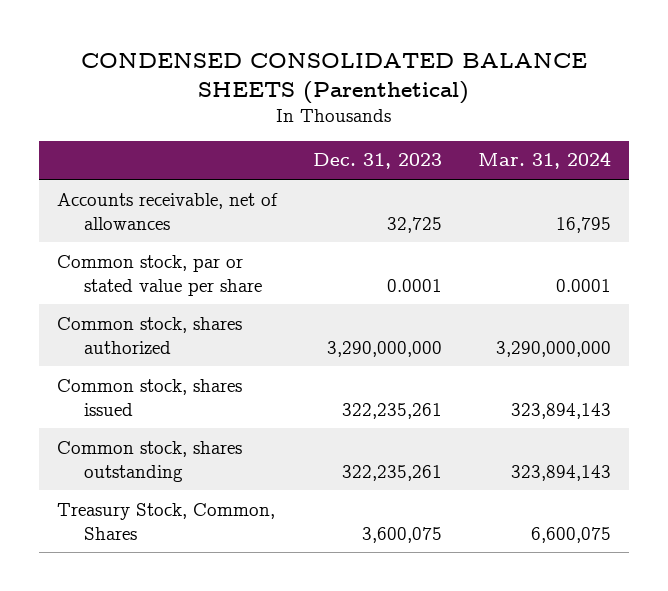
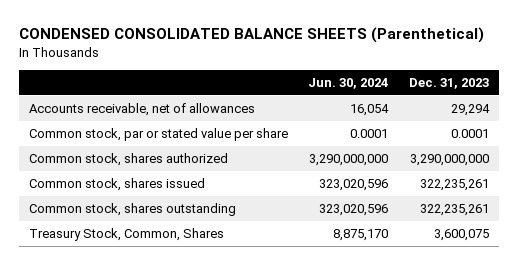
- | Dec. 31, 2023 | Mar. 31, 2024
+ | Jun. 30, 2024 | Dec. 31, 2023
- Accounts receivable, net of allowances | 32,725 | 16,795
+ Accounts receivable, net of allowances | 16,054 | 29,294

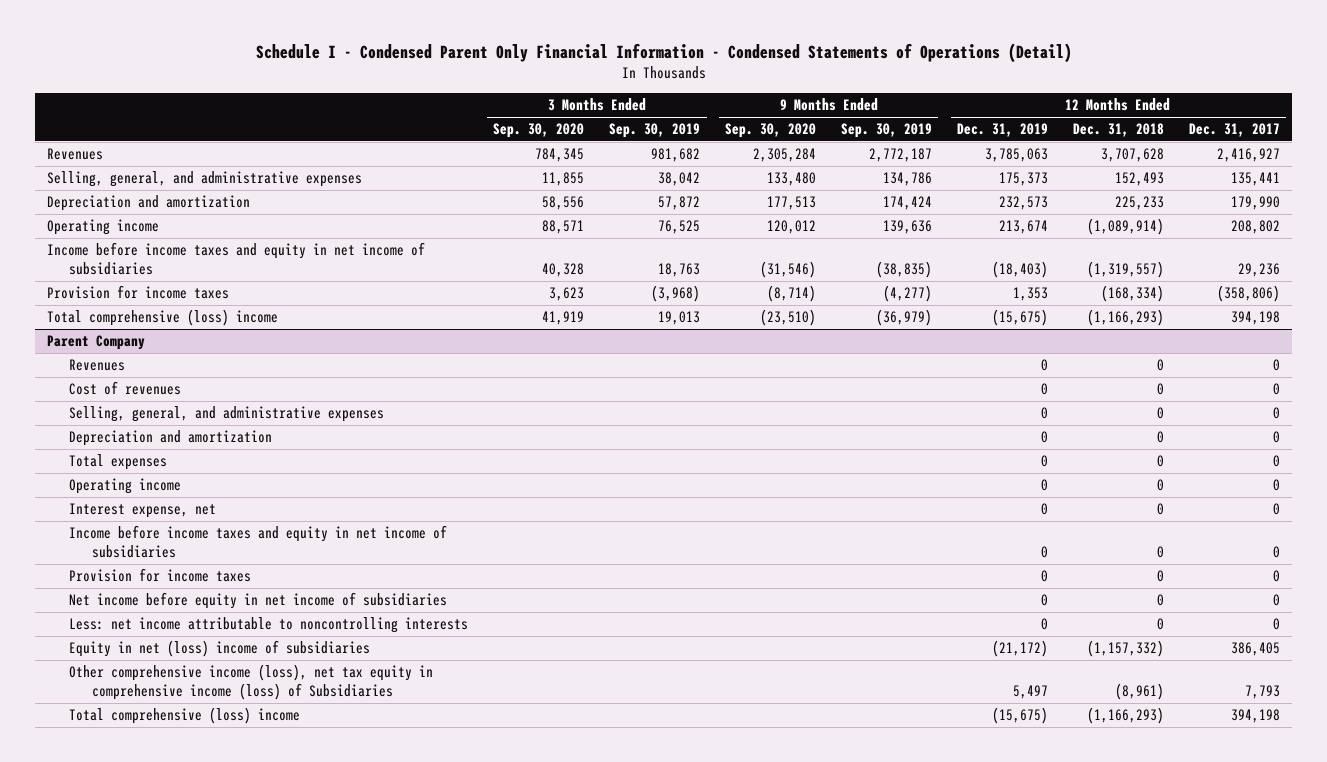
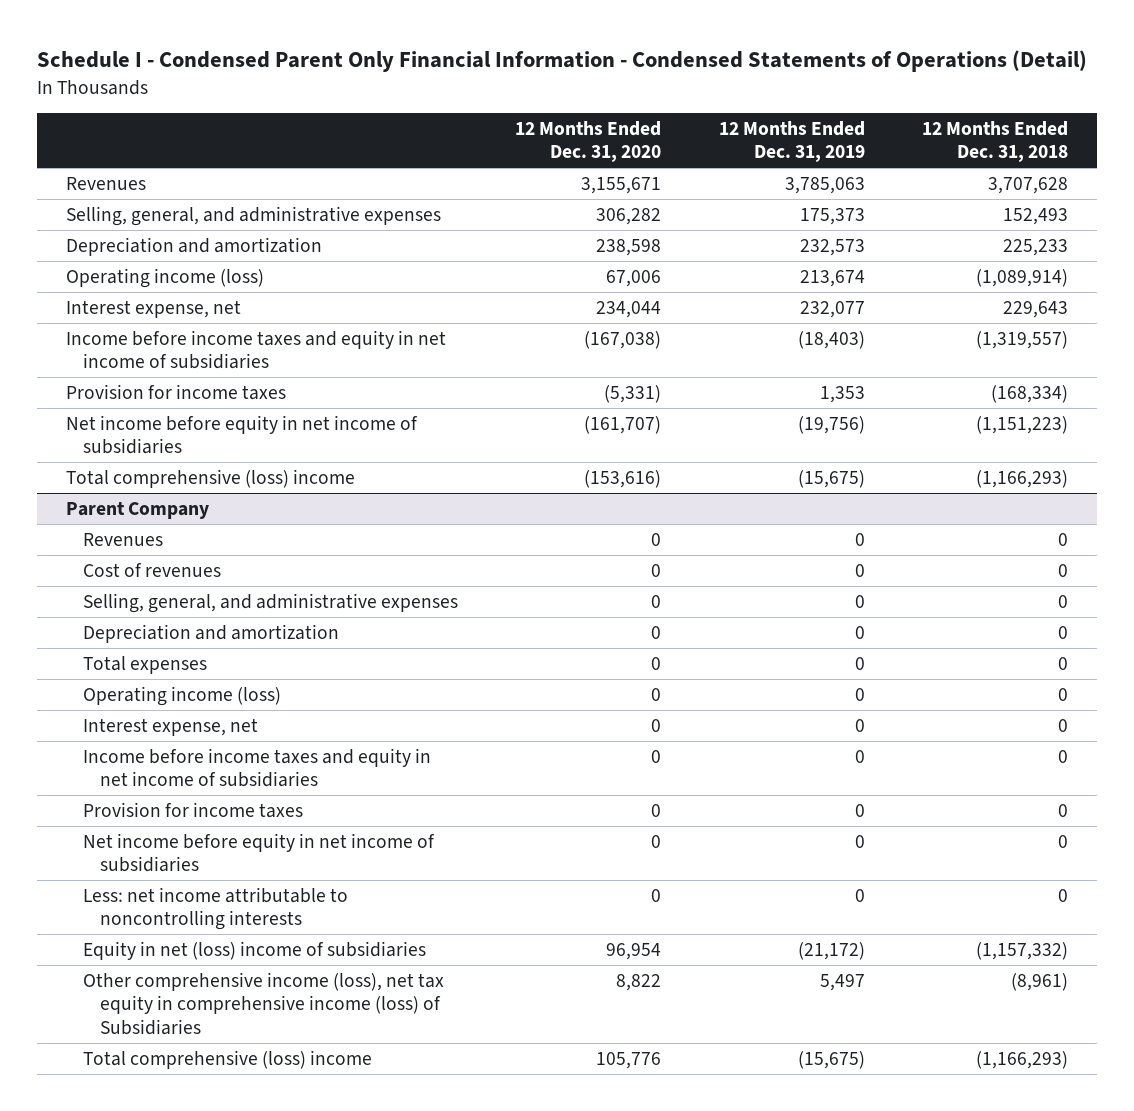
- | 3 Months Ended Sep. 30, 2020 | 3 Months Ended Sep. 30, 2019 | 9 Months Ended Sep. 30, 2020 | 9 Months Ended Sep. 30, 2019 | 12 Months Ended Dec. 31, 2019 | 12 Months Ended Dec. 31, 2018 | 12 Months Ended Dec. 31, 2017
+ | 12 Months Ended Dec. 31, 2020 | 12 Months Ended Dec. 31, 2019 | 12 Months Ended Dec. 31, 2018
- Operating income | 88,571 | 76,525 | 120,012 | 139,636 | 213,674 | (1,089,914) | 208,802
+ Operating income (loss) | 67,006 | 213,674 | (1,089,914)
+ Interest expense, net | 234,044 | 232,077 | 229,643
+ Net income before equity in net income of subsidiaries | (161,707) | (19,756) | (1,151,223)
@ Parent Company
- Operating income | | | | | 0 | 0 | 0
+ Operating income (loss) | 0 | 0 | 0

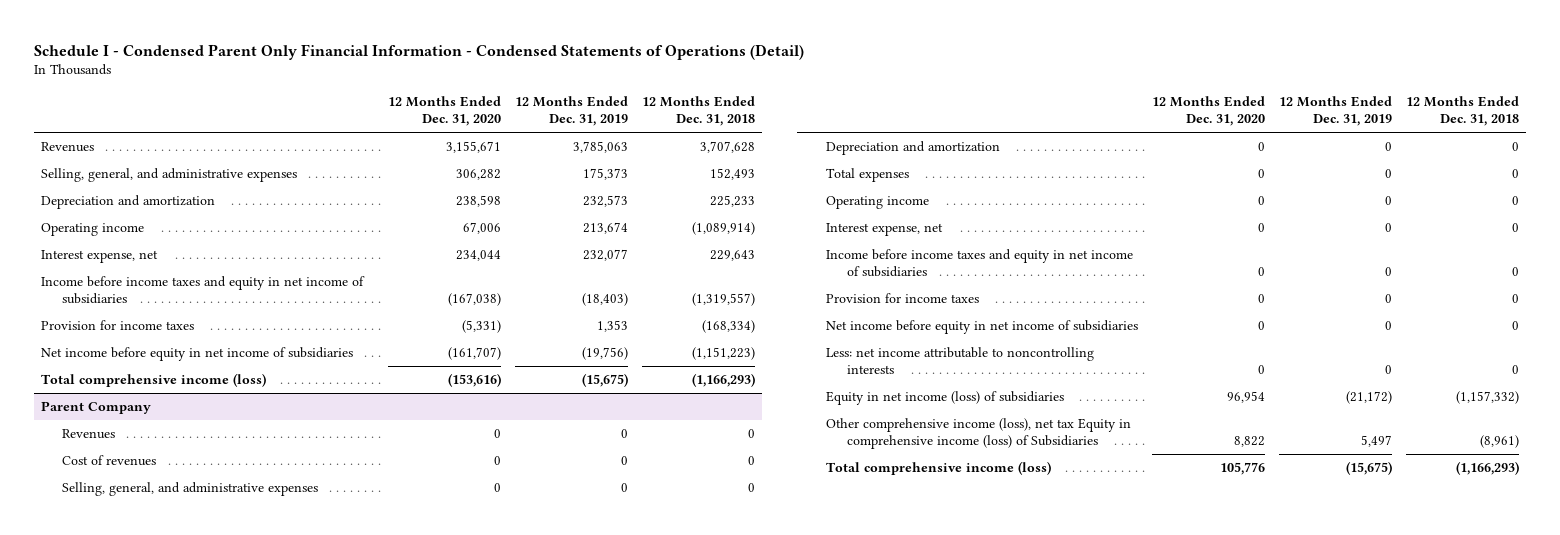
- Operating income (loss) | 67,006 | 213,674 | (1,089,914)
+ Operating income | 67,006 | 213,674 | (1,089,914)
- Total comprehensive (loss) income | (153,616) | (15,675) | (1,166,293)
+ Total comprehensive income (loss) | (153,616) | (15,675) | (1,166,293)
@ Parent Company
- Operating income (loss) | 0 | 0 | 0
+ Operating income | 0 | 0 | 0
- Equity in net (loss) income of subsidiaries | 96,954 | (21,172) | (1,157,332)
- Other comprehensive income (loss), net tax equity in comprehensive income (loss) of Subsidiaries | 8,822 | 5,497 | (8,961)
- Total comprehensive (loss) income | 105,776 | (15,675) | (1,166,293)
+ Equity in net income (loss) of subsidiaries | 96,954 | (21,172) | (1,157,332)
+ Other comprehensive income (loss), net tax Equity in comprehensive income (loss) of Subsidiaries | 8,822 | 5,497 | (8,961)
+ Total comprehensive income (loss) | 105,776 | (15,675) | (1,166,293)

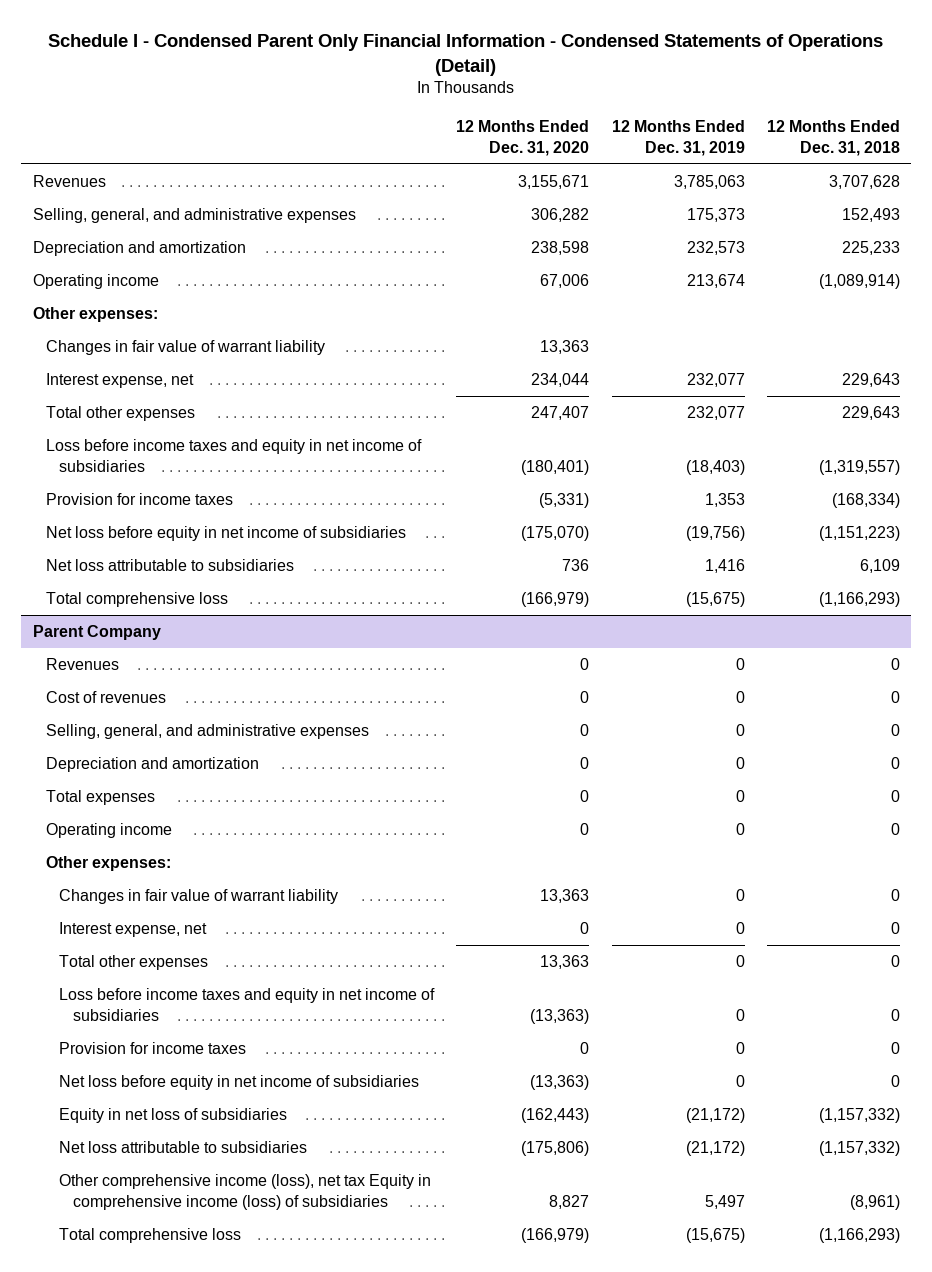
+ Other expenses:
+ Changes in fair value of warrant liability | 13,363 | |
- Income before income taxes and equity in net income of subsidiaries | (167,038) | (18,403) | (1,319,557)
+ Total other expenses | 247,407 | 232,077 | 229,643
+ Loss before income taxes and equity in net income of subsidiaries | (180,401) | (18,403) | (1,319,557)
- Net income before equity in net income of subsidiaries | (161,707) | (19,756) | (1,151,223)
- Total comprehensive income (loss) | (153,616) | (15,675) | (1,166,293)
+ Net loss before equity in net income of subsidiaries | (175,070) | (19,756) | (1,151,223)
+ Net loss attributable to subsidiaries | 736 | 1,416 | 6,109
+ Total comprehensive loss | (166,979) | (15,675) | (1,166,293)
@ Parent Company
+ Other expenses:
+ Changes in fair value of warrant liability | 13,363 | 0 | 0
- Income before income taxes and equity in net income of subsidiaries | 0 | 0 | 0
+ Total other expenses | 13,363 | 0 | 0
+ Loss before income taxes and equity in net income of subsidiaries | (13,363) | 0 | 0
- Net income before equity in net income of subsidiaries | 0 | 0 | 0
- Less: net income attributable to noncontrolling interests | 0 | 0 | 0
- Equity in net income (loss) of subsidiaries | 96,954 | (21,172) | (1,157,332)
- Other comprehensive income (loss), net tax Equity in comprehensive income (loss) of Subsidiaries | 8,822 | 5,497 | (8,961)
- Total comprehensive income (loss) | 105,776 | (15,675) | (1,166,293)
+ Net loss before equity in net income of subsidiaries | (13,363) | 0 | 0
+ Equity in net loss of subsidiaries | (162,443) | (21,172) | (1,157,332)
+ Net loss attributable to subsidiaries | (175,806) | (21,172) | (1,157,332)
+ Other comprehensive income (loss), net tax Equity in comprehensive income (loss) of subsidiaries | 8,827 | 5,497 | (8,961)
+ Total comprehensive loss | (166,979) | (15,675) | (1,166,293)

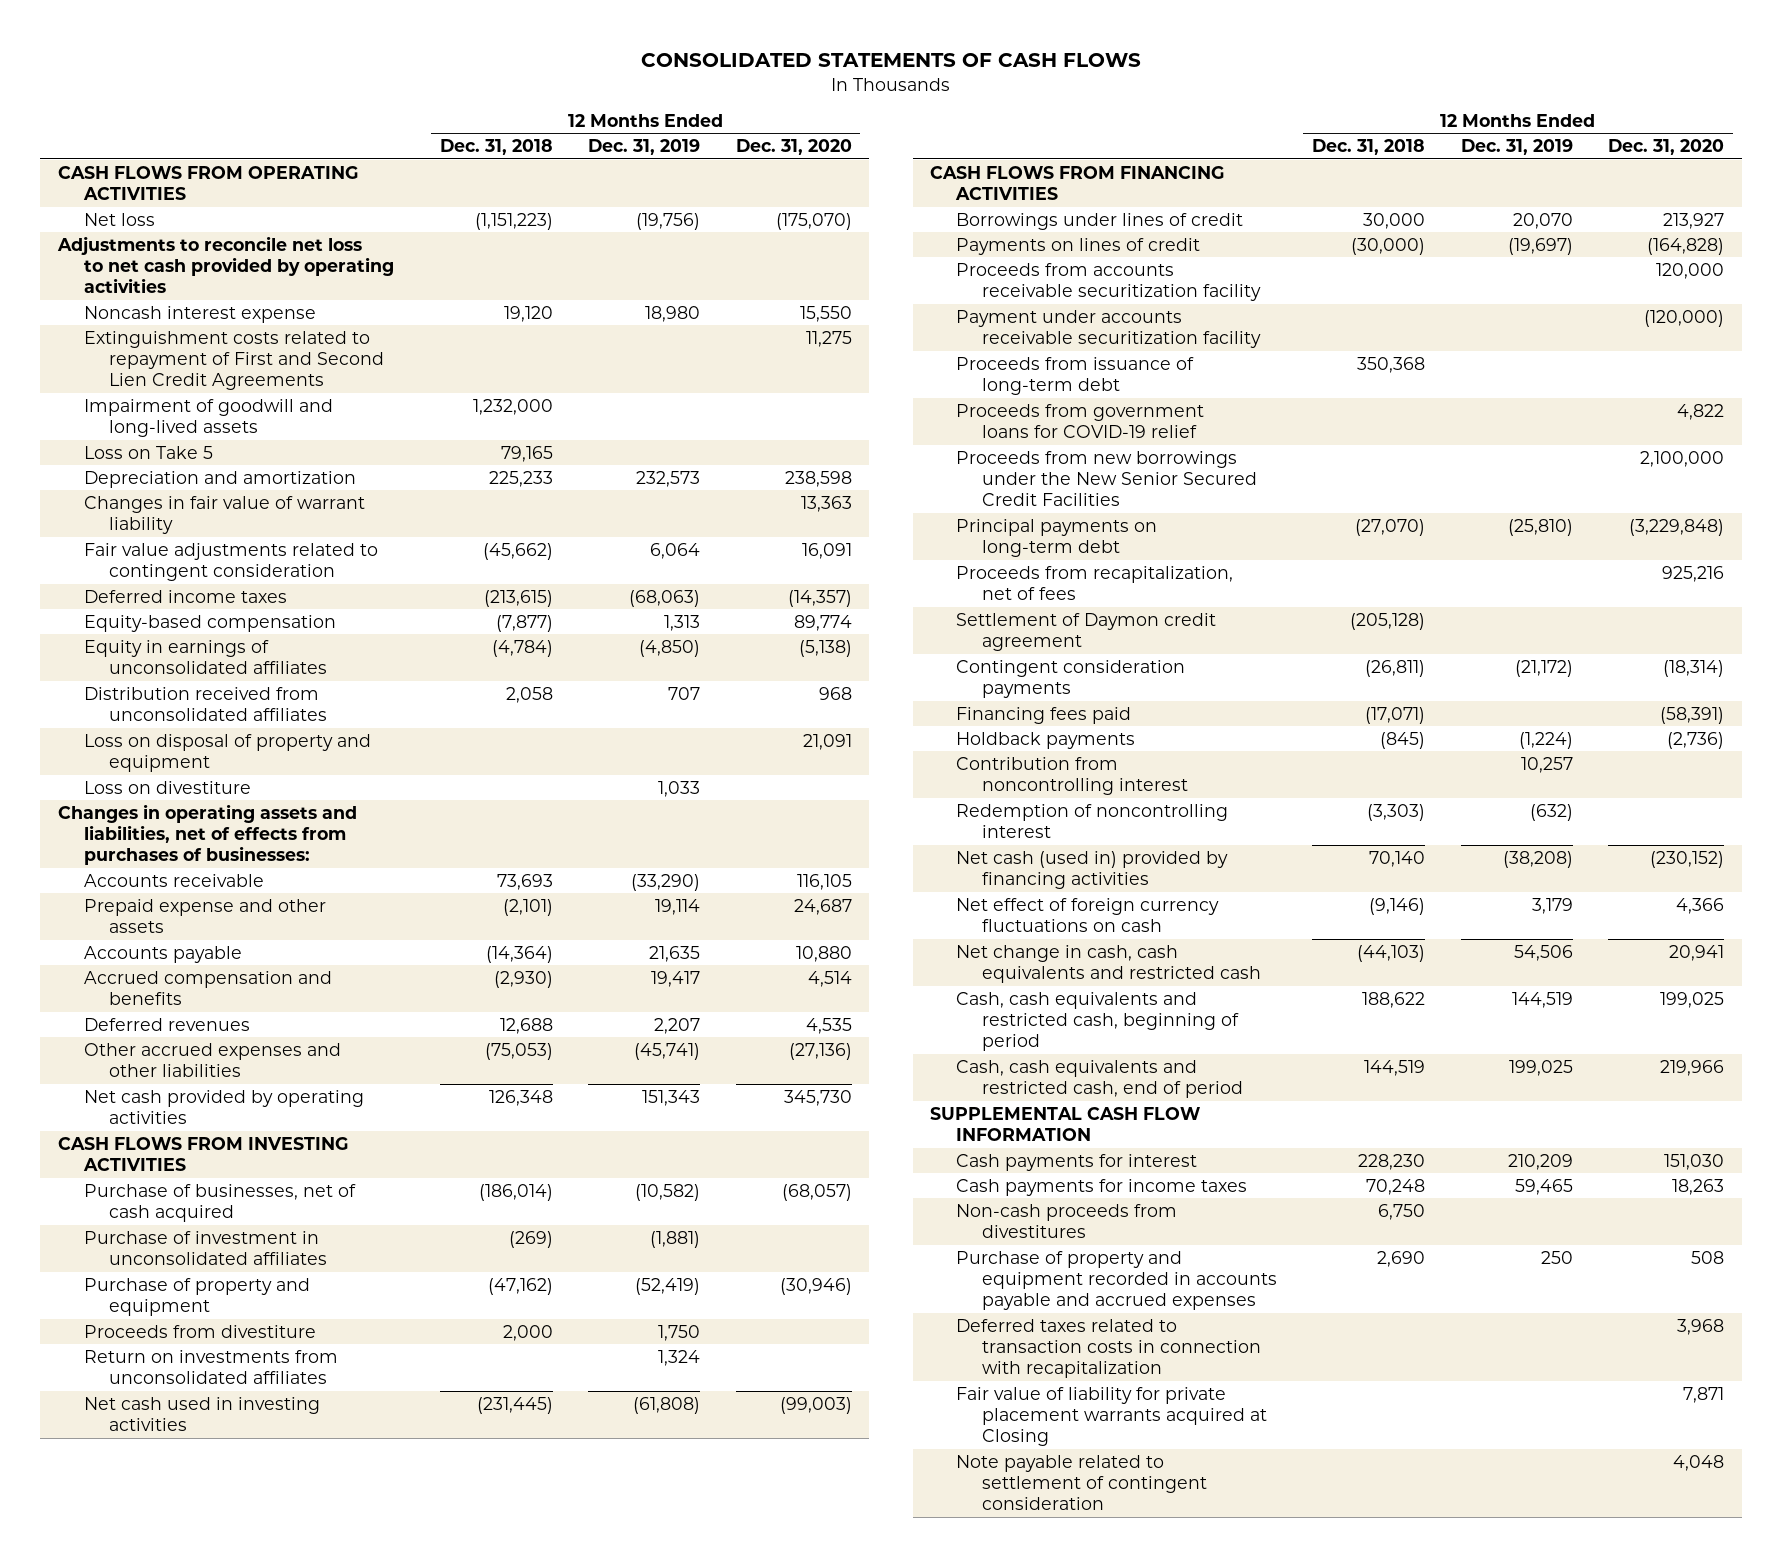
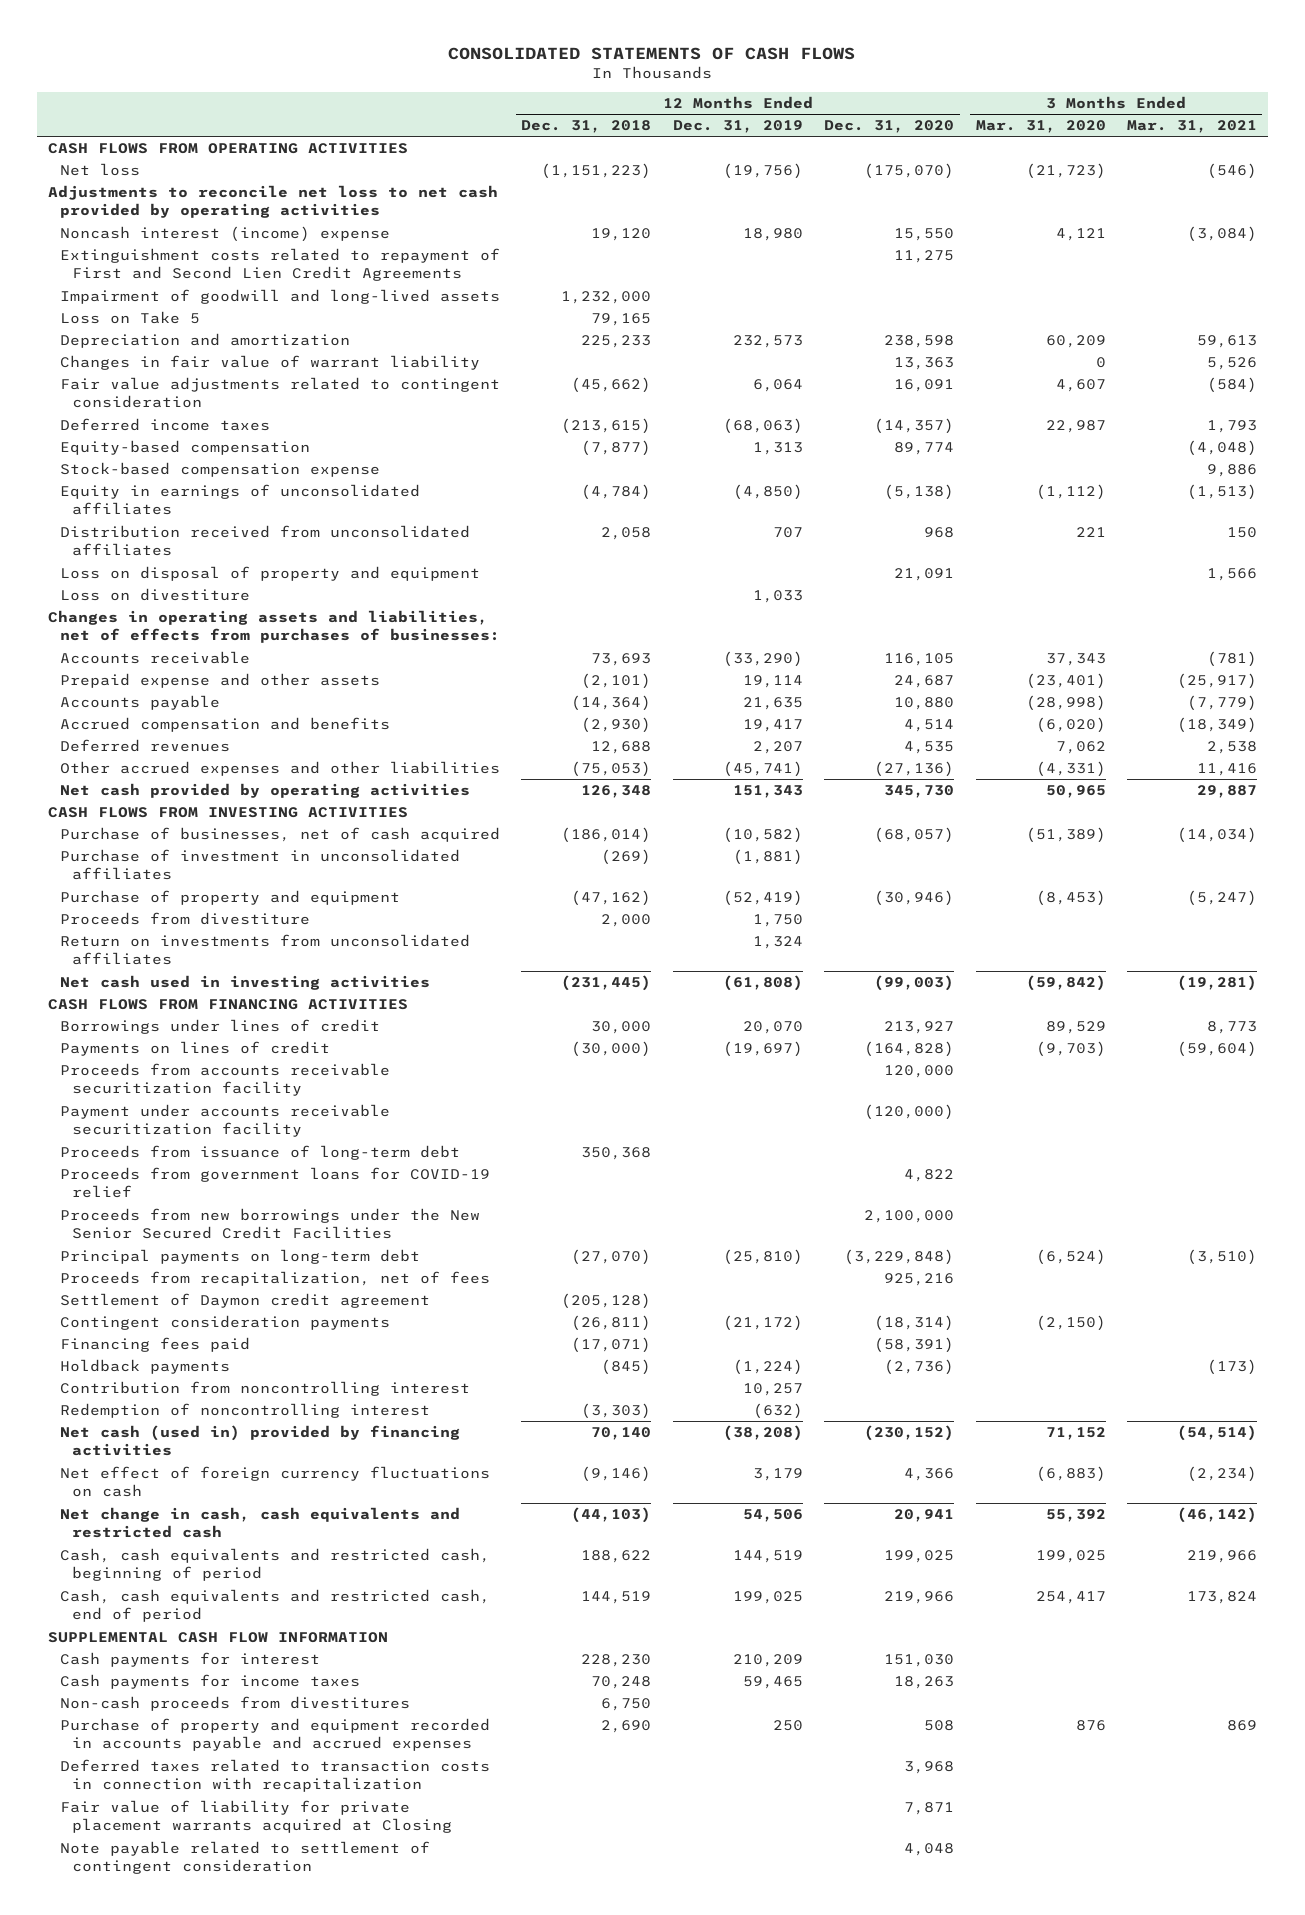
- | 12 Months Ended Dec. 31, 2018 | 12 Months Ended Dec. 31, 2019 | 12 Months Ended Dec. 31, 2020
+ | 12 Months Ended Dec. 31, 2018 | 12 Months Ended Dec. 31, 2019 | 12 Months Ended Dec. 31, 2020 | 3 Months Ended Mar. 31, 2020 | 3 Months Ended Mar. 31, 2021
- Noncash interest expense | 19,120 | 18,980 | 15,550
+ Noncash interest (income) expense | 19,120 | 18,980 | 15,550 | 4,121 | (3,084)
+ Stock-based compensation expense | | | | | 9,886

